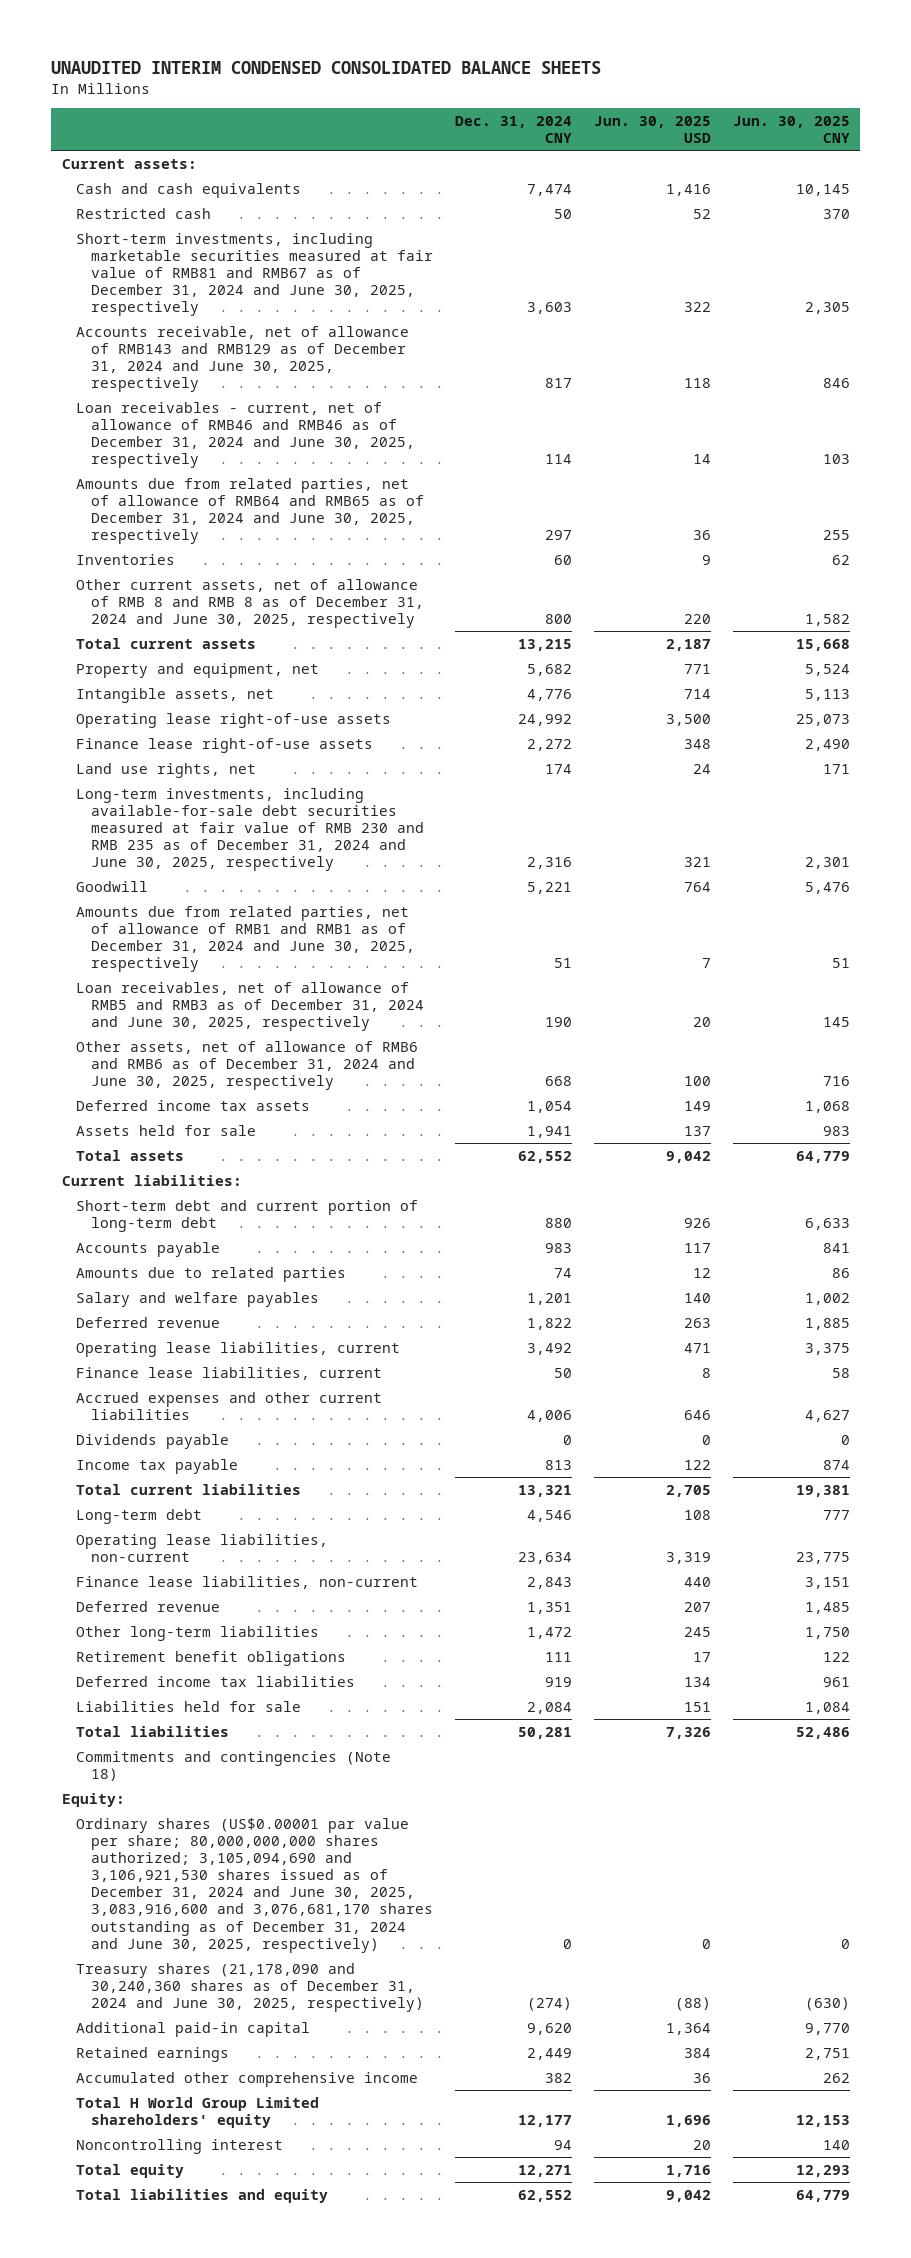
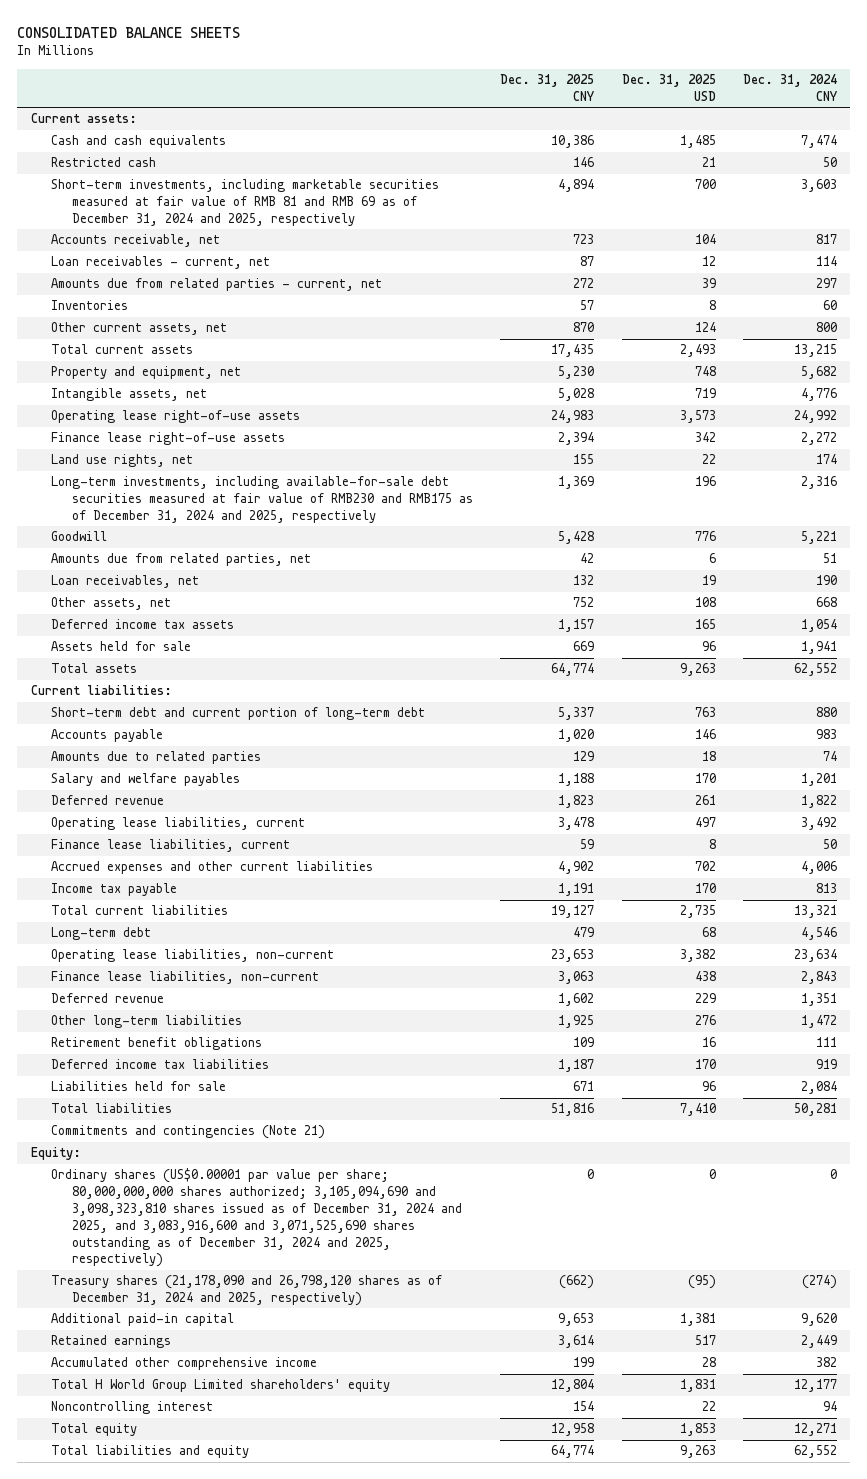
- UNAUDITED INTERIM CONDENSED CONSOLIDATED BALANCE SHEETS
+ CONSOLIDATED BALANCE SHEETS
- | Dec. 31, 2024 CNY | Jun. 30, 2025 USD | Jun. 30, 2025 CNY
+ | Dec. 31, 2025 CNY | Dec. 31, 2025 USD | Dec. 31, 2024 CNY
- Short-term investments, including marketable securities measured at fair value of RMB81 and RMB67 as of December 31, 2024 and June 30, 2025, respectively | 3,603 | 322 | 2,305
- Accounts receivable, net of allowance of RMB143 and RMB129 as of December 31, 2024 and June 30, 2025, respectively | 817 | 118 | 846
- Loan receivables - current, net of allowance of RMB46 and RMB46 as of December 31, 2024 and June 30, 2025, respectively | 114 | 14 | 103
- Amounts due from related parties, net of allowance of RMB64 and RMB65 as of December 31, 2024 and June 30, 2025, respectively | 297 | 36 | 255
+ Short-term investments, including marketable securities measured at fair value of RMB 81 and RMB 69 as of December 31, 2024 and 2025, respectively | 4,894 | 700 | 3,603
+ Accounts receivable, net | 723 | 104 | 817
+ Loan receivables - current, net | 87 | 12 | 114
+ Amounts due from related parties - current, net | 272 | 39 | 297
- Other current assets, net of allowance of RMB 8 and RMB 8 as of December 31, 2024 and June 30, 2025, respectively | 800 | 220 | 1,582
+ Other current assets, net | 870 | 124 | 800
- Long-term investments, including available-for-sale debt securities measured at fair value of RMB 230 and RMB 235 as of December 31, 2024 and June 30, 2025, respectively | 2,316 | 321 | 2,301
+ Long-term investments, including available-for-sale debt securities measured at fair value of RMB230 and RMB175 as of December 31, 2024 and 2025, respectively | 1,369 | 196 | 2,316
- Amounts due from related parties, net of allowance of RMB1 and RMB1 as of December 31, 2024 and June 30, 2025, respectively | 51 | 7 | 51
- Loan receivables, net of allowance of RMB5 and RMB3 as of December 31, 2024 and June 30, 2025, respectively | 190 | 20 | 145
- Other assets, net of allowance of RMB6 and RMB6 as of December 31, 2024 and June 30, 2025, respectively | 668 | 100 | 716
+ Amounts due from related parties, net | 42 | 6 | 51
+ Loan receivables, net | 132 | 19 | 190
+ Other assets, net | 752 | 108 | 668
- Dividends payable | 0 | 0 | 0
- Commitments and contingencies (Note 18)
+ Commitments and contingencies (Note 21)
- Ordinary shares (US$0.00001 par value per share; 80,000,000,000 shares authorized; 3,105,094,690 and 3,106,921,530 shares issued as of December 31, 2024 and June 30, 2025, 3,083,916,600 and 3,076,681,170 shares outstanding as of December 31, 2024 and June 30, 2025, respectively) | 0 | 0 | 0
- Treasury shares (21,178,090 and 30,240,360 shares as of December 31, 2024 and June 30, 2025, respectively) | (274) | (88) | (630)
+ Ordinary shares (US$0.00001 par value per share; 80,000,000,000 shares authorized; 3,105,094,690 and 3,098,323,810 shares issued as of December 31, 2024 and 2025, and 3,083,916,600 and 3,071,525,690 shares outstanding as of December 31, 2024 and 2025, respectively) | 0 | 0 | 0
+ Treasury shares (21,178,090 and 26,798,120 shares as of December 31, 2024 and 2025, respectively) | (662) | (95) | (274)

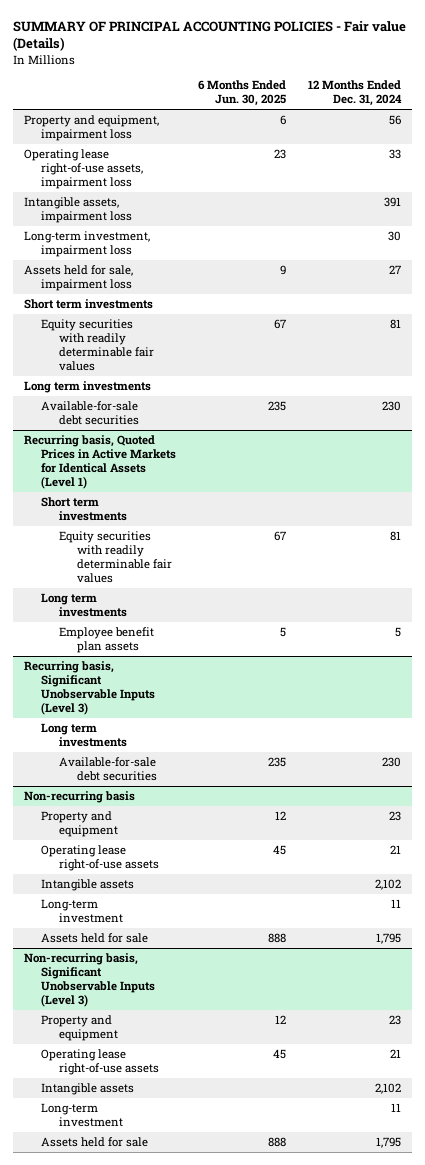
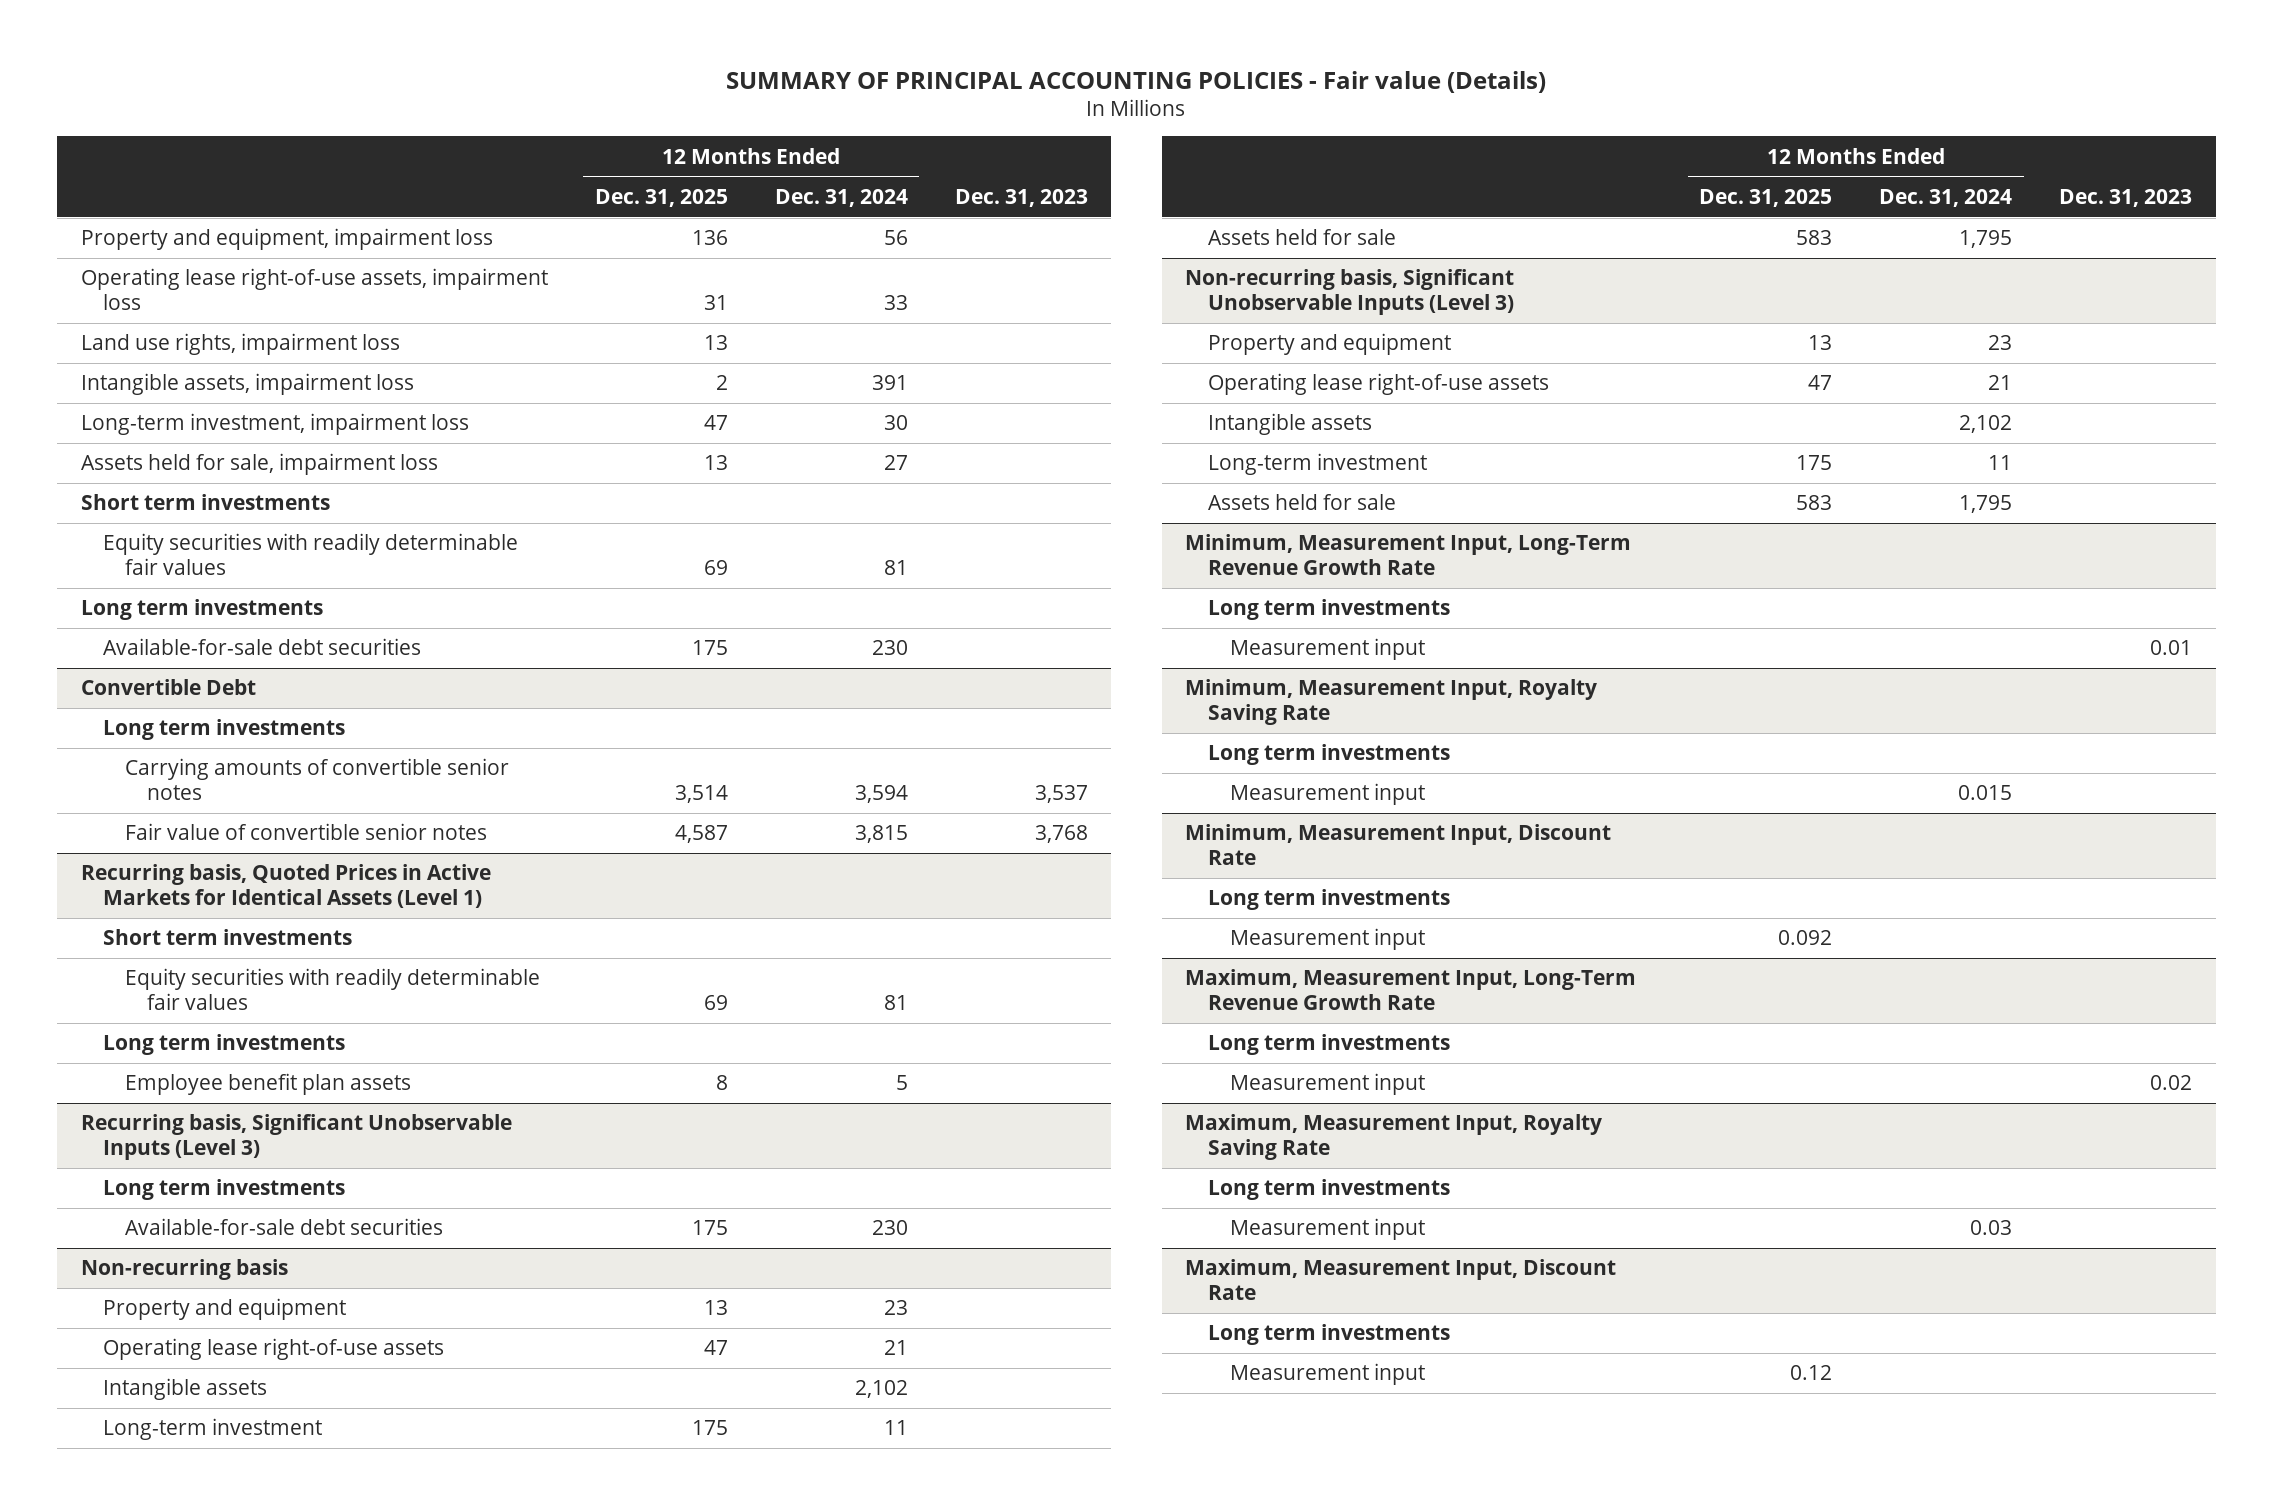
- | 6 Months Ended Jun. 30, 2025 | 12 Months Ended Dec. 31, 2024
+ | 12 Months Ended Dec. 31, 2025 | 12 Months Ended Dec. 31, 2024 | Dec. 31, 2023
+ Land use rights, impairment loss | 13 | |
+ Convertible Debt
+ Long term investments
+ Carrying amounts of convertible senior notes | 3,514 | 3,594 | 3,537
+ Fair value of convertible senior notes | 4,587 | 3,815 | 3,768
+ Minimum, Measurement Input, Long-Term Revenue Growth Rate
+ Long term investments
+ Measurement input | | | 0.01
+ Minimum, Measurement Input, Royalty Saving Rate
+ Long term investments
+ Measurement input | | 0.015 |
+ Minimum, Measurement Input, Discount Rate
+ Long term investments
+ Measurement input | 0.092 | |
+ Maximum, Measurement Input, Long-Term Revenue Growth Rate
+ Long term investments
+ Measurement input | | | 0.02
+ Maximum, Measurement Input, Royalty Saving Rate
+ Long term investments
+ Measurement input | | 0.03 |
+ Maximum, Measurement Input, Discount Rate
+ Long term investments
+ Measurement input | 0.12 | |

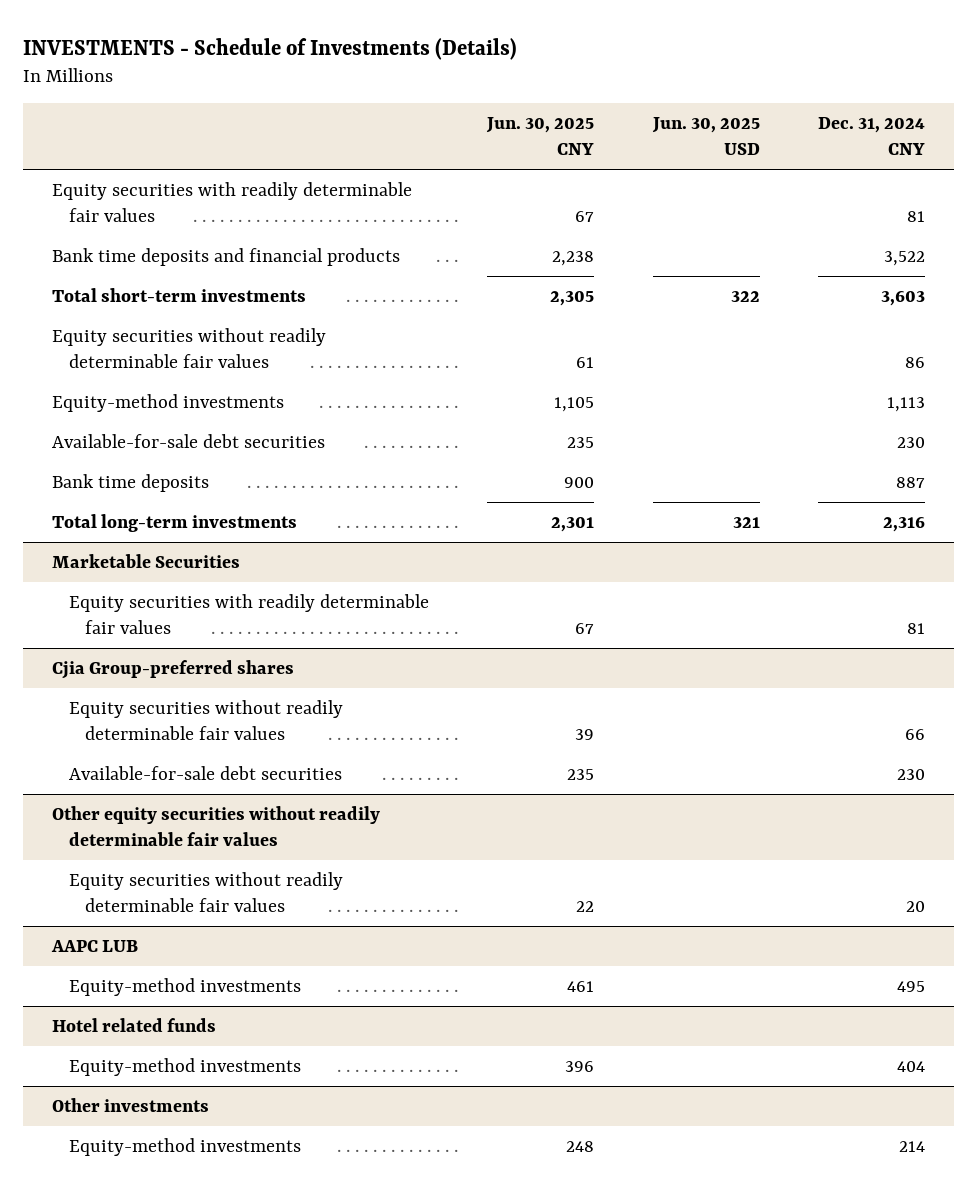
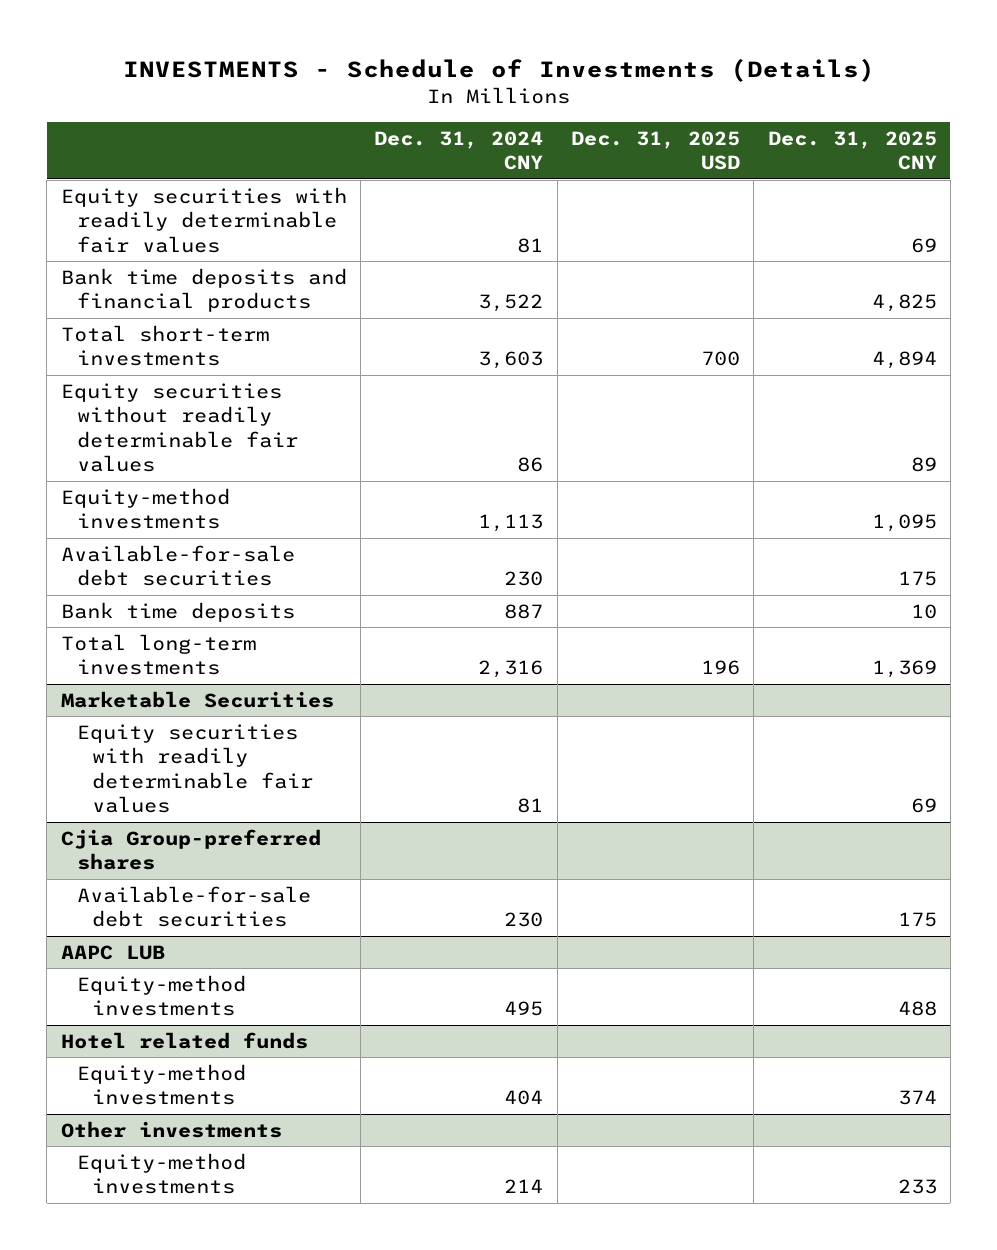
- | Jun. 30, 2025 CNY | Jun. 30, 2025 USD | Dec. 31, 2024 CNY
+ | Dec. 31, 2024 CNY | Dec. 31, 2025 USD | Dec. 31, 2025 CNY
@ Cjia Group-preferred shares
- Equity securities without readily determinable fair values | 39 | | 66
- Other equity securities without readily determinable fair values
- Equity securities without readily determinable fair values | 22 | | 20

